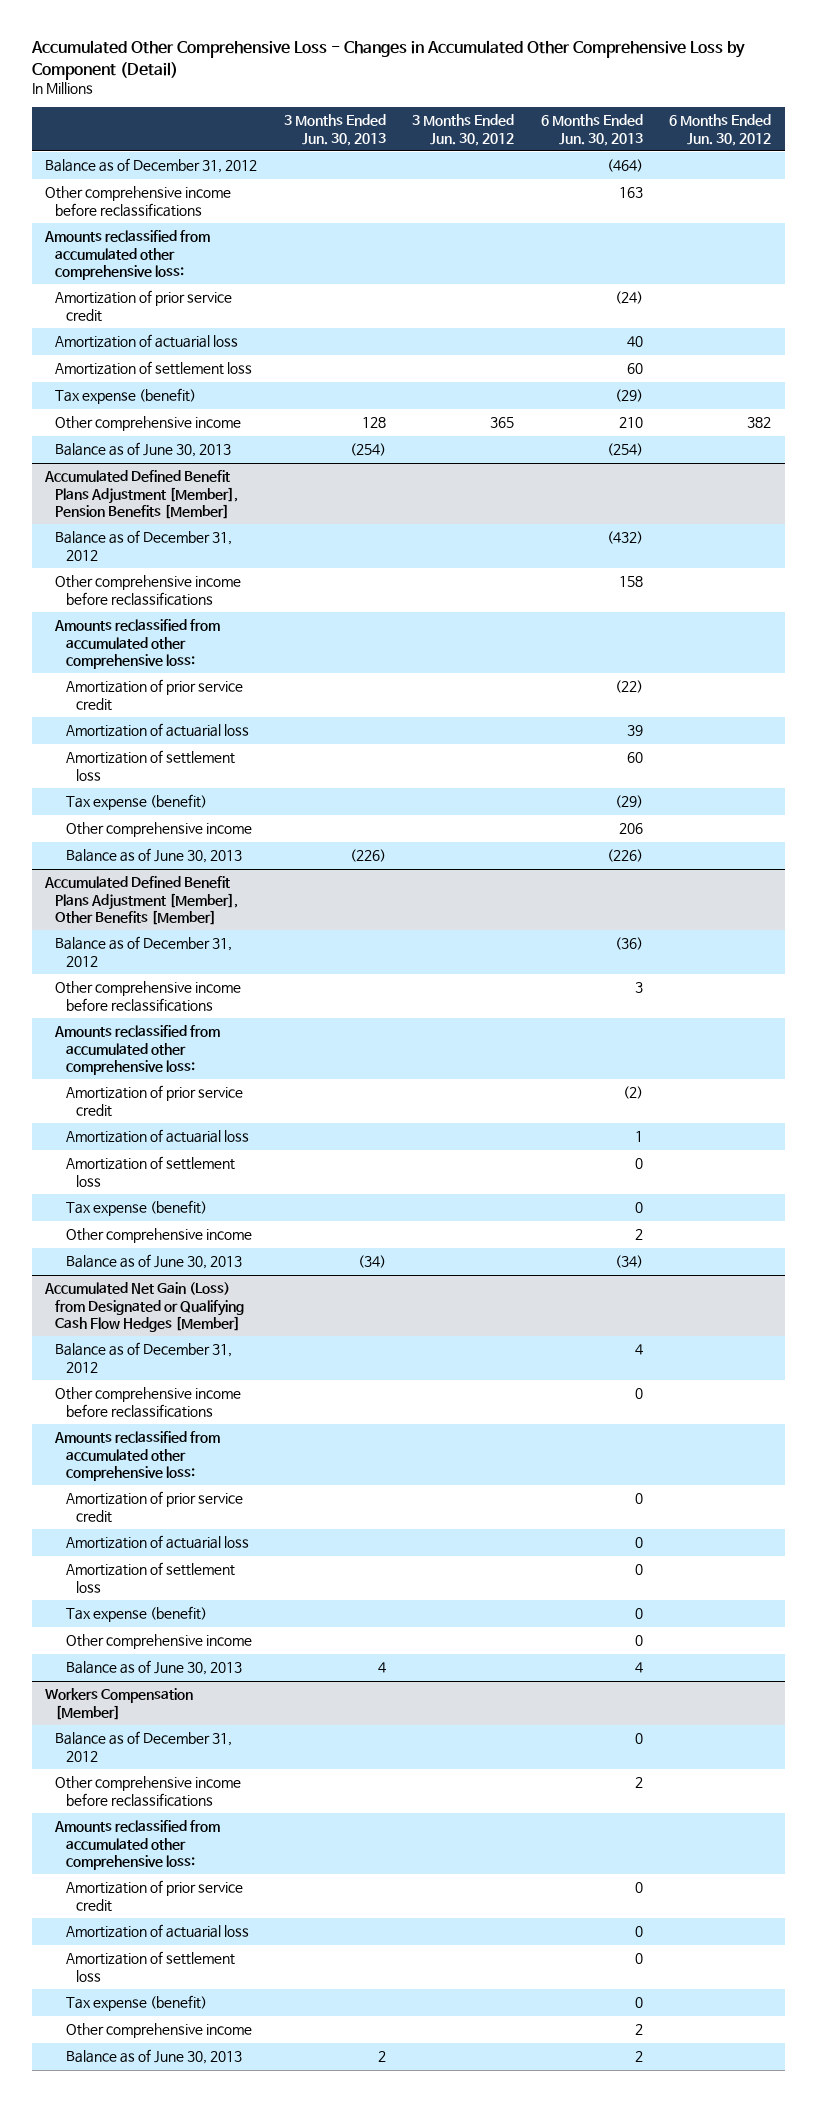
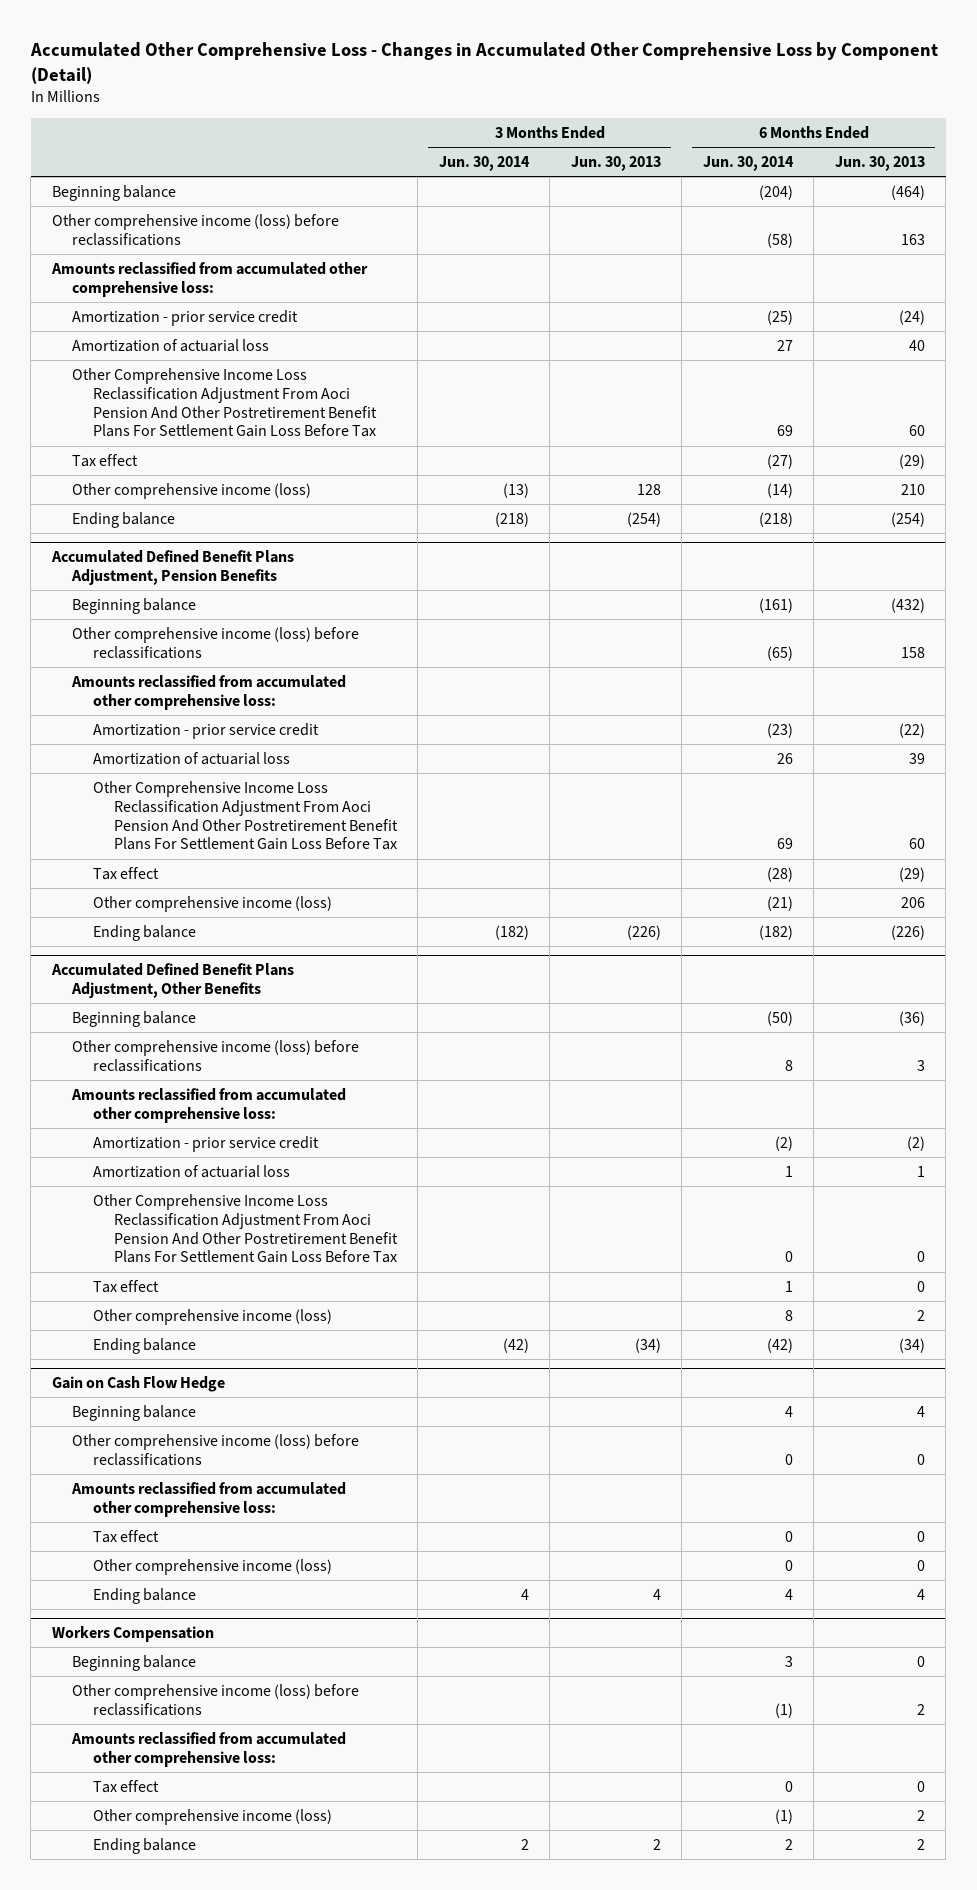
- | 3 Months Ended Jun. 30, 2013 | 3 Months Ended Jun. 30, 2012 | 6 Months Ended Jun. 30, 2013 | 6 Months Ended Jun. 30, 2012
+ | 3 Months Ended Jun. 30, 2014 | 3 Months Ended Jun. 30, 2013 | 6 Months Ended Jun. 30, 2014 | 6 Months Ended Jun. 30, 2013
- Balance as of December 31, 2012 | | | (464) |
- Other comprehensive income before reclassifications | | | 163 |
+ Beginning balance | | | (204) | (464)
+ Other comprehensive income (loss) before reclassifications | | | (58) | 163
- Amortization of prior service credit | | | (24) |
+ Amortization - prior service credit | | | (25) | (24)
- Amortization of settlement loss | | | 60 |
- Tax expense (benefit) | | | (29) |
- Other comprehensive income | 128 | 365 | 210 | 382
- Balance as of June 30, 2013 | (254) | | (254) |
- Accumulated Defined Benefit Plans Adjustment [Member], Pension Benefits [Member]
- Balance as of December 31, 2012 | | | (432) |
- Other comprehensive income before reclassifications | | | 158 |
+ Other Comprehensive Income Loss Reclassification Adjustment From Aoci Pension And Other Postretirement Benefit Plans For Settlement Gain Loss Before Tax | | | 69 | 60
+ Tax effect | | | (27) | (29)
+ Other comprehensive income (loss) | (13) | 128 | (14) | 210
+ Ending balance | (218) | (254) | (218) | (254)
+ Accumulated Defined Benefit Plans Adjustment, Pension Benefits
+ Beginning balance | | | (161) | (432)
+ Other comprehensive income (loss) before reclassifications | | | (65) | 158
- Amortization of prior service credit | | | (22) |
+ Amortization - prior service credit | | | (23) | (22)
- Amortization of settlement loss | | | 60 |
- Tax expense (benefit) | | | (29) |
- Other comprehensive income | | | 206 |
- Balance as of June 30, 2013 | (226) | | (226) |
- Accumulated Defined Benefit Plans Adjustment [Member], Other Benefits [Member]
- Balance as of December 31, 2012 | | | (36) |
- Other comprehensive income before reclassifications | | | 3 |
+ Other Comprehensive Income Loss Reclassification Adjustment From Aoci Pension And Other Postretirement Benefit Plans For Settlement Gain Loss Before Tax | | | 69 | 60
+ Tax effect | | | (28) | (29)
+ Other comprehensive income (loss) | | | (21) | 206
+ Ending balance | (182) | (226) | (182) | (226)
+ Accumulated Defined Benefit Plans Adjustment, Other Benefits
+ Beginning balance | | | (50) | (36)
+ Other comprehensive income (loss) before reclassifications | | | 8 | 3
- Amortization of prior service credit | | | (2) |
+ Amortization - prior service credit | | | (2) | (2)
- Amortization of settlement loss | | | 0 |
- Tax expense (benefit) | | | 0 |
- Other comprehensive income | | | 2 |
- Balance as of June 30, 2013 | (34) | | (34) |
- Accumulated Net Gain (Loss) from Designated or Qualifying Cash Flow Hedges [Member]
- Balance as of December 31, 2012 | | | 4 |
- Other comprehensive income before reclassifications | | | 0 |
+ Other Comprehensive Income Loss Reclassification Adjustment From Aoci Pension And Other Postretirement Benefit Plans For Settlement Gain Loss Before Tax | | | 0 | 0
+ Tax effect | | | 1 | 0
+ Other comprehensive income (loss) | | | 8 | 2
+ Ending balance | (42) | (34) | (42) | (34)
+ Gain on Cash Flow Hedge
+ Beginning balance | | | 4 | 4
+ Other comprehensive income (loss) before reclassifications | | | 0 | 0
- Amortization of prior service credit | | | 0 |
- Amortization of actuarial loss | | | 0 |
- Amortization of settlement loss | | | 0 |
- Tax expense (benefit) | | | 0 |
- Other comprehensive income | | | 0 |
- Balance as of June 30, 2013 | 4 | | 4 |
- Workers Compensation [Member]
- Balance as of December 31, 2012 | | | 0 |
- Other comprehensive income before reclassifications | | | 2 |
+ Tax effect | | | 0 | 0
+ Other comprehensive income (loss) | | | 0 | 0
+ Ending balance | 4 | 4 | 4 | 4
+ Workers Compensation
+ Beginning balance | | | 3 | 0
+ Other comprehensive income (loss) before reclassifications | | | (1) | 2
- Amortization of prior service credit | | | 0 |
- Amortization of actuarial loss | | | 0 |
- Amortization of settlement loss | | | 0 |
- Tax expense (benefit) | | | 0 |
- Other comprehensive income | | | 2 |
- Balance as of June 30, 2013 | 2 | | 2 |
+ Tax effect | | | 0 | 0
+ Other comprehensive income (loss) | | | (1) | 2
+ Ending balance | 2 | 2 | 2 | 2

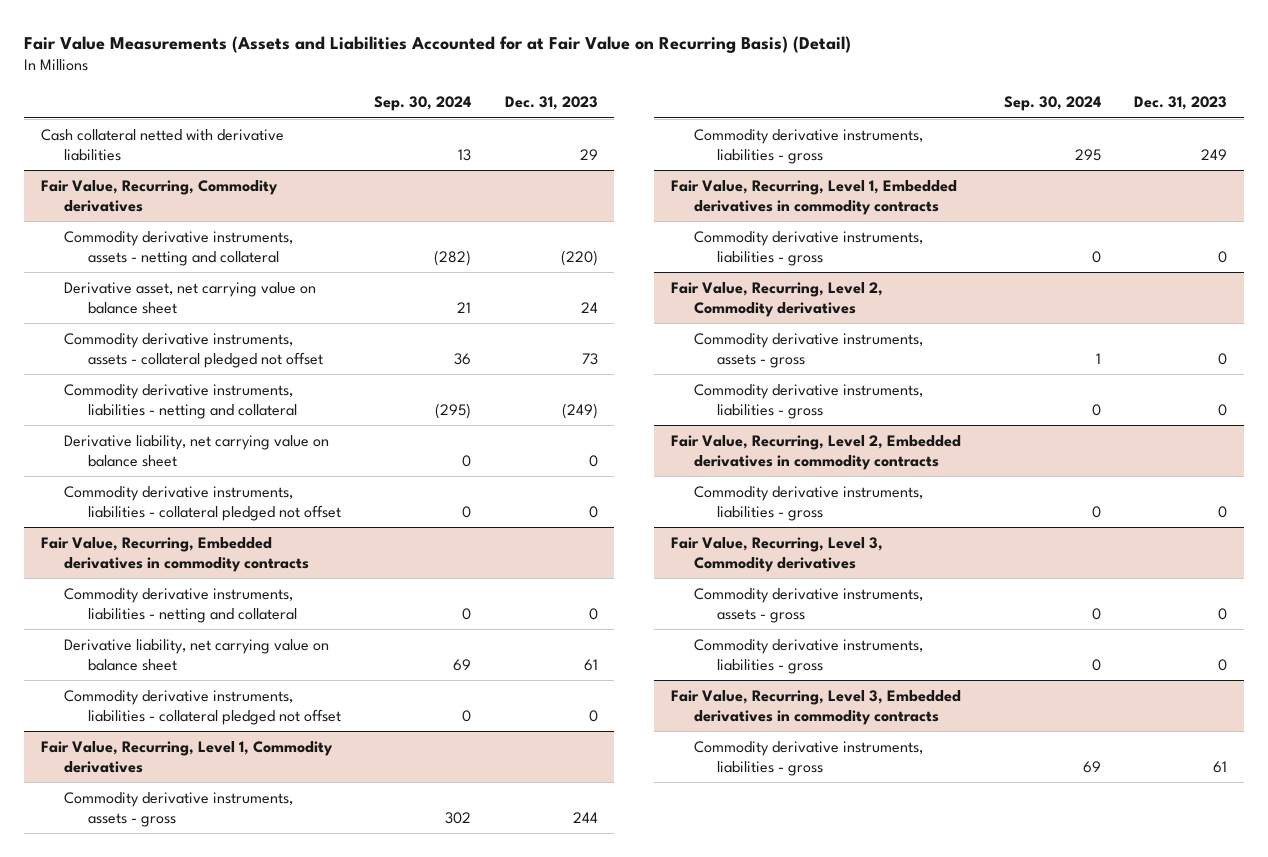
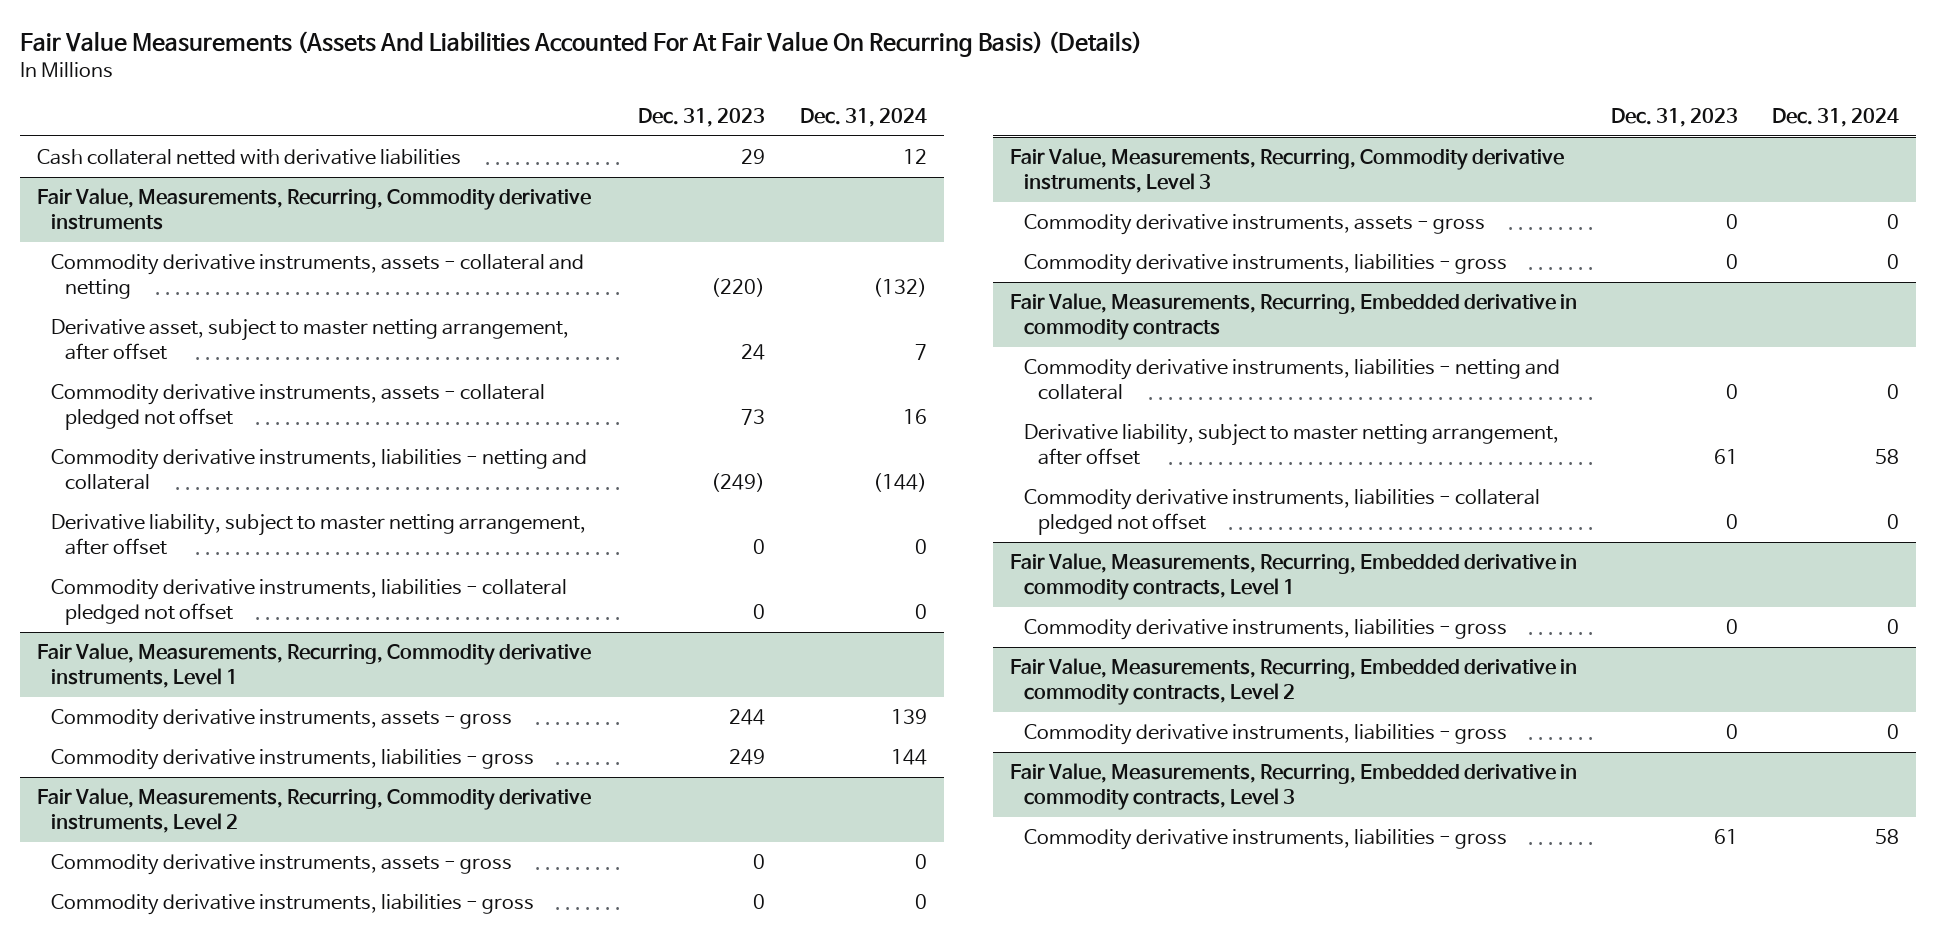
- Fair Value Measurements (Assets and Liabilities Accounted for at Fair Value on Recurring Basis) (Detail)
+ Fair Value Measurements (Assets And Liabilities Accounted For At Fair Value On Recurring Basis) (Details)
- | Sep. 30, 2024 | Dec. 31, 2023
+ | Dec. 31, 2023 | Dec. 31, 2024
- Fair Value, Recurring, Commodity derivatives
- Commodity derivative instruments, assets - netting and collateral | (282) | (220)
- Derivative asset, net carrying value on balance sheet | 21 | 24
+ Fair Value, Measurements, Recurring, Commodity derivative instruments
+ Commodity derivative instruments, assets - collateral and netting | (220) | (132)
+ Derivative asset, subject to master netting arrangement, after offset | 24 | 7
- Derivative liability, net carrying value on balance sheet | 0 | 0
- Commodity derivative instruments, liabilities - collateral pledged not offset | 0 | 0
- Fair Value, Recurring, Embedded derivatives in commodity contracts
- Commodity derivative instruments, liabilities - netting and collateral | 0 | 0
- Derivative liability, net carrying value on balance sheet | 69 | 61
+ Derivative liability, subject to master netting arrangement, after offset | 0 | 0
- Fair Value, Recurring, Level 1, Commodity derivatives
+ Fair Value, Measurements, Recurring, Commodity derivative instruments, Level 1
- Fair Value, Recurring, Level 1, Embedded derivatives in commodity contracts
+ Fair Value, Measurements, Recurring, Commodity derivative instruments, Level 2
+ Commodity derivative instruments, assets - gross | 0 | 0
- Fair Value, Recurring, Level 2, Commodity derivatives
+ Fair Value, Measurements, Recurring, Commodity derivative instruments, Level 3
- Fair Value, Recurring, Level 2, Embedded derivatives in commodity contracts
+ Fair Value, Measurements, Recurring, Embedded derivative in commodity contracts
+ Commodity derivative instruments, liabilities - netting and collateral | 0 | 0
+ Derivative liability, subject to master netting arrangement, after offset | 61 | 58
+ Commodity derivative instruments, liabilities - collateral pledged not offset | 0 | 0
+ Fair Value, Measurements, Recurring, Embedded derivative in commodity contracts, Level 1
- Fair Value, Recurring, Level 3, Commodity derivatives
- Commodity derivative instruments, assets - gross | 0 | 0
+ Fair Value, Measurements, Recurring, Embedded derivative in commodity contracts, Level 2
- Fair Value, Recurring, Level 3, Embedded derivatives in commodity contracts
+ Fair Value, Measurements, Recurring, Embedded derivative in commodity contracts, Level 3

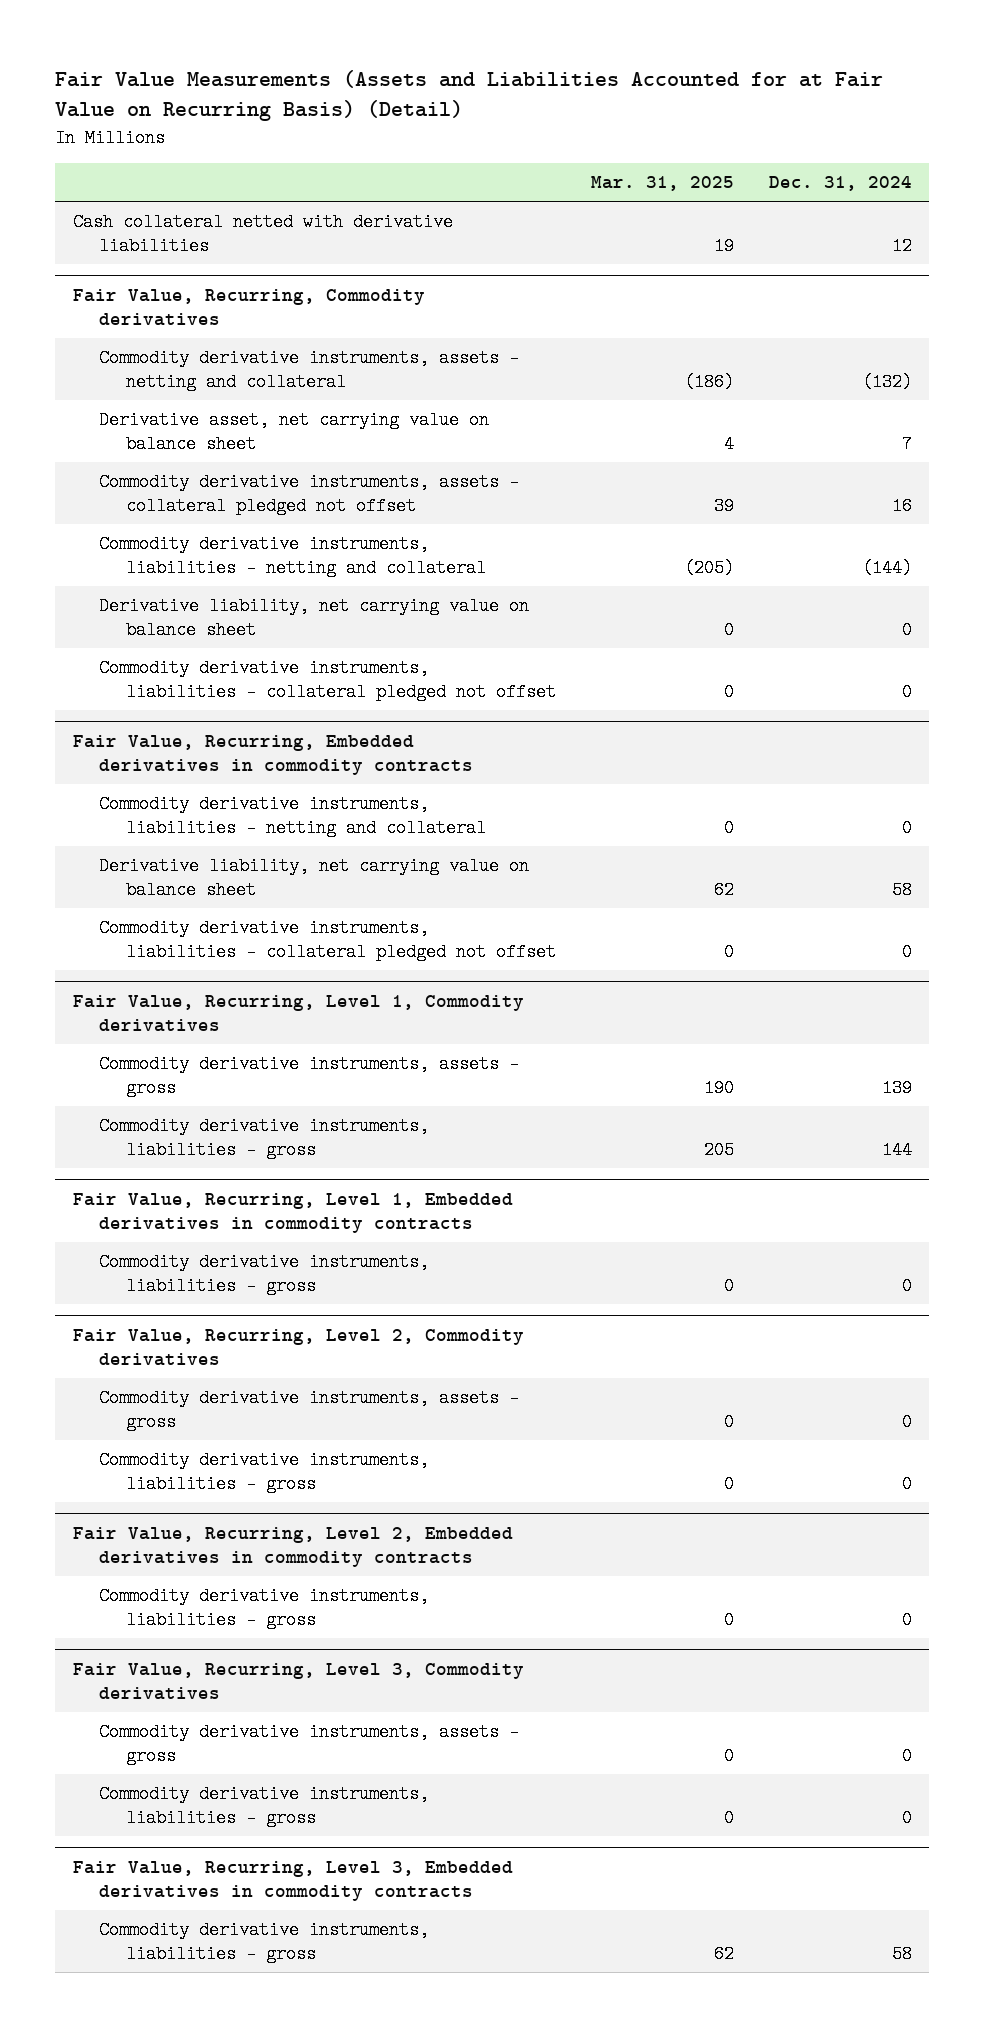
- Fair Value Measurements (Assets And Liabilities Accounted For At Fair Value On Recurring Basis) (Details)
+ Fair Value Measurements (Assets and Liabilities Accounted for at Fair Value on Recurring Basis) (Detail)
- | Dec. 31, 2023 | Dec. 31, 2024
+ | Mar. 31, 2025 | Dec. 31, 2024
- Fair Value, Measurements, Recurring, Commodity derivative instruments
- Commodity derivative instruments, assets - collateral and netting | (220) | (132)
- Derivative asset, subject to master netting arrangement, after offset | 24 | 7
+ Fair Value, Recurring, Commodity derivatives
+ Commodity derivative instruments, assets - netting and collateral | (186) | (132)
+ Derivative asset, net carrying value on balance sheet | 4 | 7
- Derivative liability, subject to master netting arrangement, after offset | 0 | 0
+ Derivative liability, net carrying value on balance sheet | 0 | 0
- Fair Value, Measurements, Recurring, Commodity derivative instruments, Level 1
+ Fair Value, Recurring, Embedded derivatives in commodity contracts
+ Commodity derivative instruments, liabilities - netting and collateral | 0 | 0
+ Derivative liability, net carrying value on balance sheet | 62 | 58
+ Commodity derivative instruments, liabilities - collateral pledged not offset | 0 | 0
+ Fair Value, Recurring, Level 1, Commodity derivatives
- Fair Value, Measurements, Recurring, Commodity derivative instruments, Level 2
- Commodity derivative instruments, assets - gross | 0 | 0
+ Fair Value, Recurring, Level 1, Embedded derivatives in commodity contracts
- Fair Value, Measurements, Recurring, Commodity derivative instruments, Level 3
+ Fair Value, Recurring, Level 2, Commodity derivatives
- Fair Value, Measurements, Recurring, Embedded derivative in commodity contracts
- Commodity derivative instruments, liabilities - netting and collateral | 0 | 0
- Derivative liability, subject to master netting arrangement, after offset | 61 | 58
- Commodity derivative instruments, liabilities - collateral pledged not offset | 0 | 0
- Fair Value, Measurements, Recurring, Embedded derivative in commodity contracts, Level 1
+ Fair Value, Recurring, Level 2, Embedded derivatives in commodity contracts
- Fair Value, Measurements, Recurring, Embedded derivative in commodity contracts, Level 2
+ Fair Value, Recurring, Level 3, Commodity derivatives
+ Commodity derivative instruments, assets - gross | 0 | 0
- Fair Value, Measurements, Recurring, Embedded derivative in commodity contracts, Level 3
+ Fair Value, Recurring, Level 3, Embedded derivatives in commodity contracts

